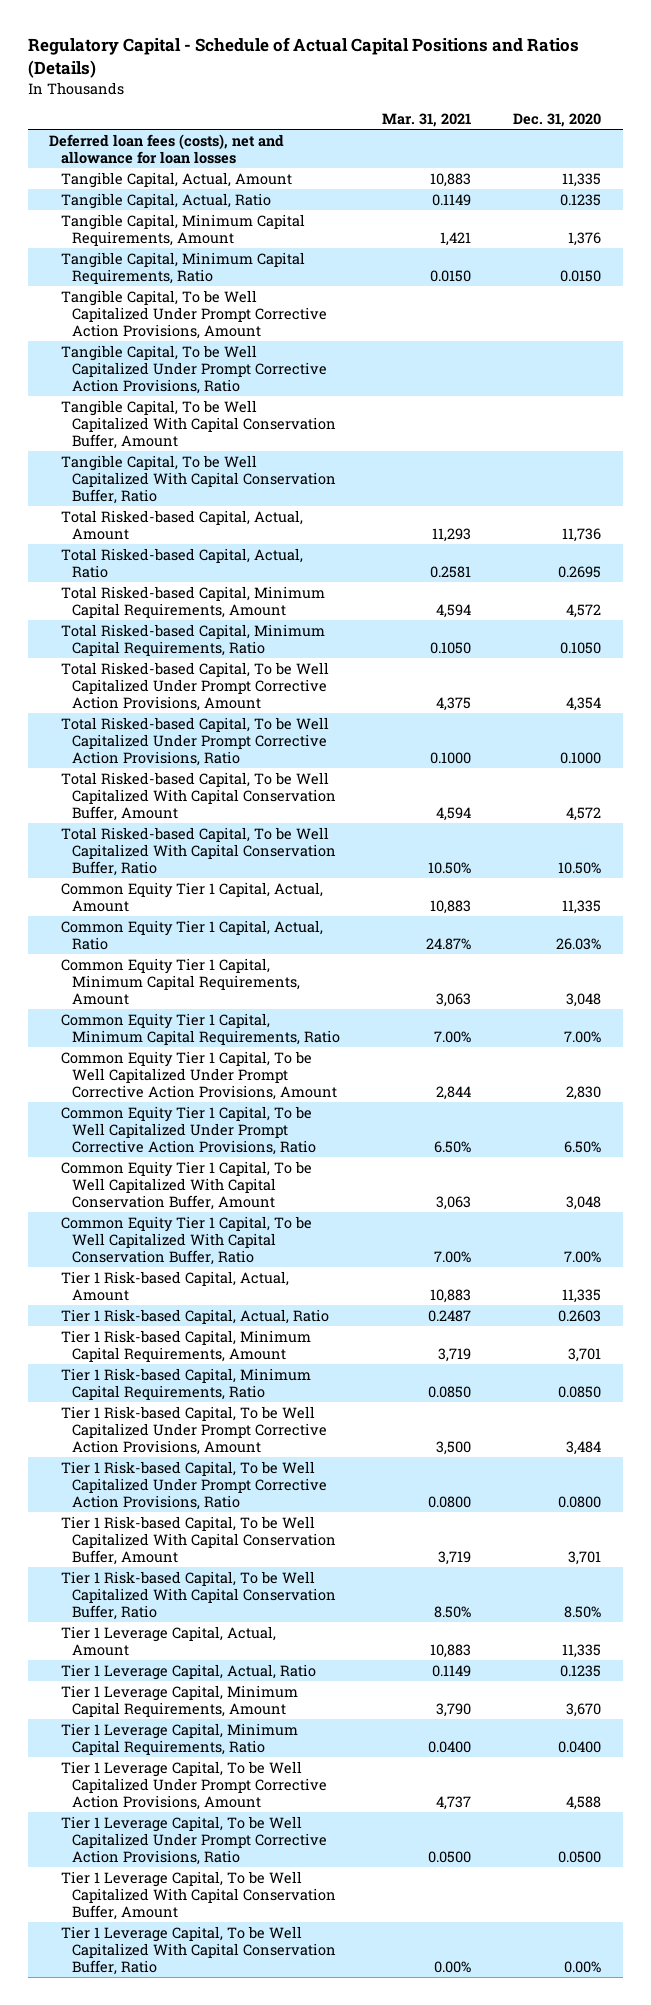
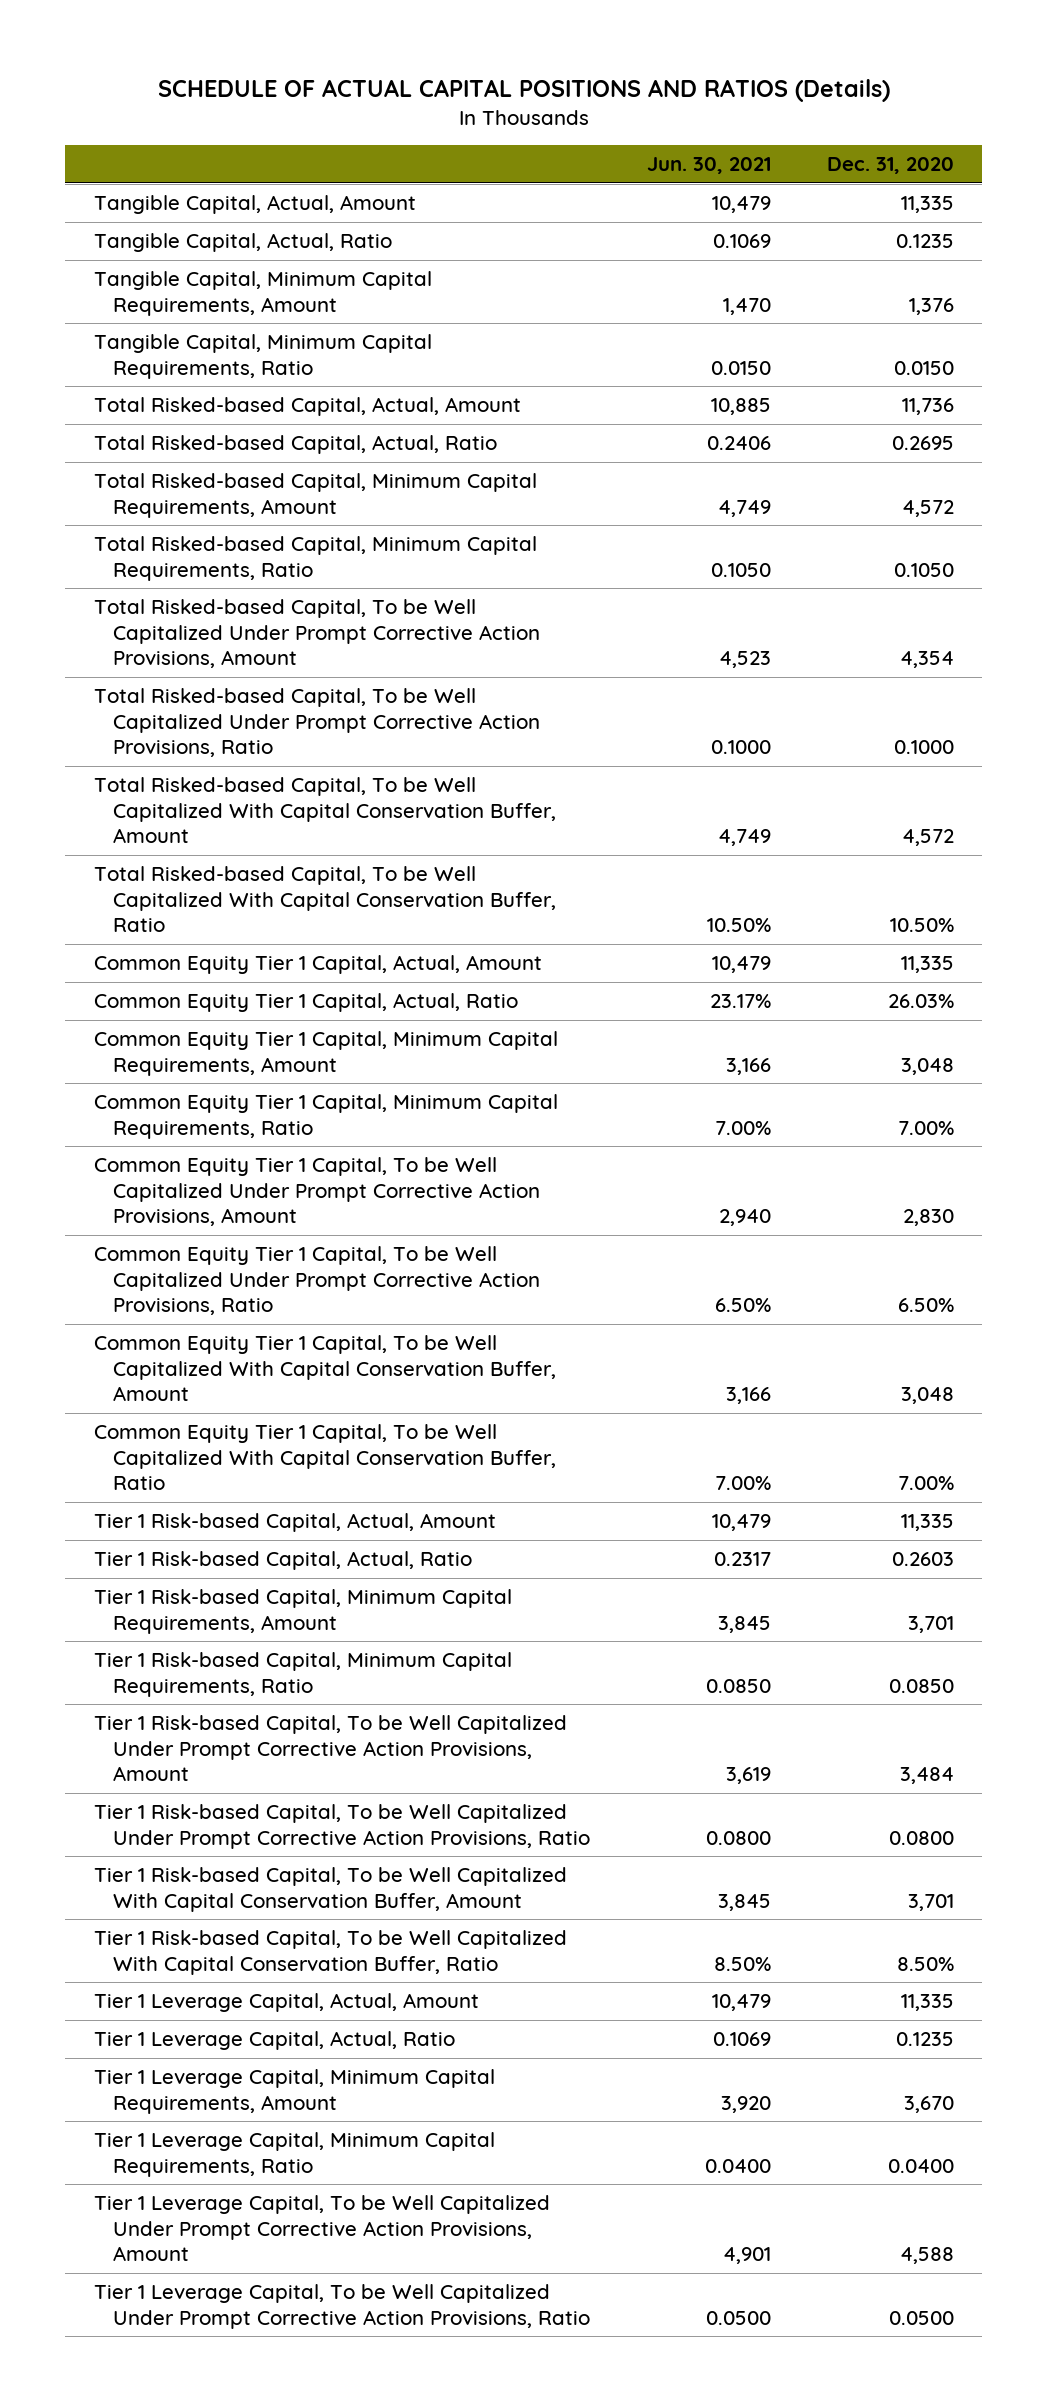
- Regulatory Capital - Schedule of Actual Capital Positions and Ratios (Details)
+ SCHEDULE OF ACTUAL CAPITAL POSITIONS AND RATIOS (Details)
- | Mar. 31, 2021 | Dec. 31, 2020
+ | Jun. 30, 2021 | Dec. 31, 2020
- Deferred loan fees (costs), net and allowance for loan losses
- Tangible Capital, To be Well Capitalized Under Prompt Corrective Action Provisions, Amount
- Tangible Capital, To be Well Capitalized Under Prompt Corrective Action Provisions, Ratio
- Tangible Capital, To be Well Capitalized With Capital Conservation Buffer, Amount
- Tangible Capital, To be Well Capitalized With Capital Conservation Buffer, Ratio
- Tier 1 Leverage Capital, To be Well Capitalized With Capital Conservation Buffer, Amount
- Tier 1 Leverage Capital, To be Well Capitalized With Capital Conservation Buffer, Ratio | 0.00% | 0.00%

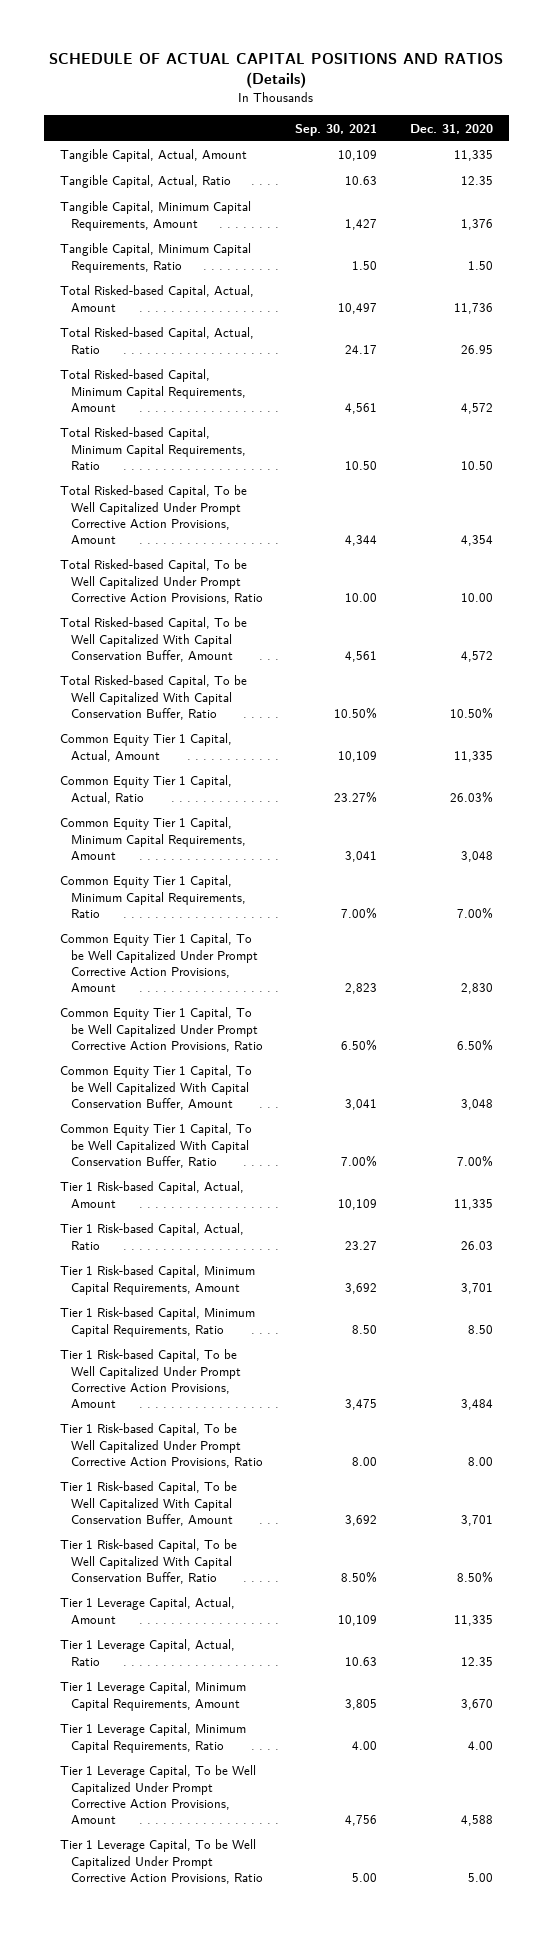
- | Jun. 30, 2021 | Dec. 31, 2020
+ | Sep. 30, 2021 | Dec. 31, 2020
- Tangible Capital, Actual, Ratio | 0.1069 | 0.1235
+ Tangible Capital, Actual, Ratio | 10.63 | 12.35
- Tangible Capital, Minimum Capital Requirements, Ratio | 0.0150 | 0.0150
+ Tangible Capital, Minimum Capital Requirements, Ratio | 1.50 | 1.50
- Total Risked-based Capital, Actual, Ratio | 0.2406 | 0.2695
+ Total Risked-based Capital, Actual, Ratio | 24.17 | 26.95
- Total Risked-based Capital, Minimum Capital Requirements, Ratio | 0.1050 | 0.1050
+ Total Risked-based Capital, Minimum Capital Requirements, Ratio | 10.50 | 10.50
- Total Risked-based Capital, To be Well Capitalized Under Prompt Corrective Action Provisions, Ratio | 0.1000 | 0.1000
+ Total Risked-based Capital, To be Well Capitalized Under Prompt Corrective Action Provisions, Ratio | 10.00 | 10.00
- Tier 1 Risk-based Capital, Actual, Ratio | 0.2317 | 0.2603
+ Tier 1 Risk-based Capital, Actual, Ratio | 23.27 | 26.03
- Tier 1 Risk-based Capital, Minimum Capital Requirements, Ratio | 0.0850 | 0.0850
+ Tier 1 Risk-based Capital, Minimum Capital Requirements, Ratio | 8.50 | 8.50
- Tier 1 Risk-based Capital, To be Well Capitalized Under Prompt Corrective Action Provisions, Ratio | 0.0800 | 0.0800
+ Tier 1 Risk-based Capital, To be Well Capitalized Under Prompt Corrective Action Provisions, Ratio | 8.00 | 8.00
- Tier 1 Leverage Capital, Actual, Ratio | 0.1069 | 0.1235
+ Tier 1 Leverage Capital, Actual, Ratio | 10.63 | 12.35
- Tier 1 Leverage Capital, Minimum Capital Requirements, Ratio | 0.0400 | 0.0400
+ Tier 1 Leverage Capital, Minimum Capital Requirements, Ratio | 4.00 | 4.00
- Tier 1 Leverage Capital, To be Well Capitalized Under Prompt Corrective Action Provisions, Ratio | 0.0500 | 0.0500
+ Tier 1 Leverage Capital, To be Well Capitalized Under Prompt Corrective Action Provisions, Ratio | 5.00 | 5.00

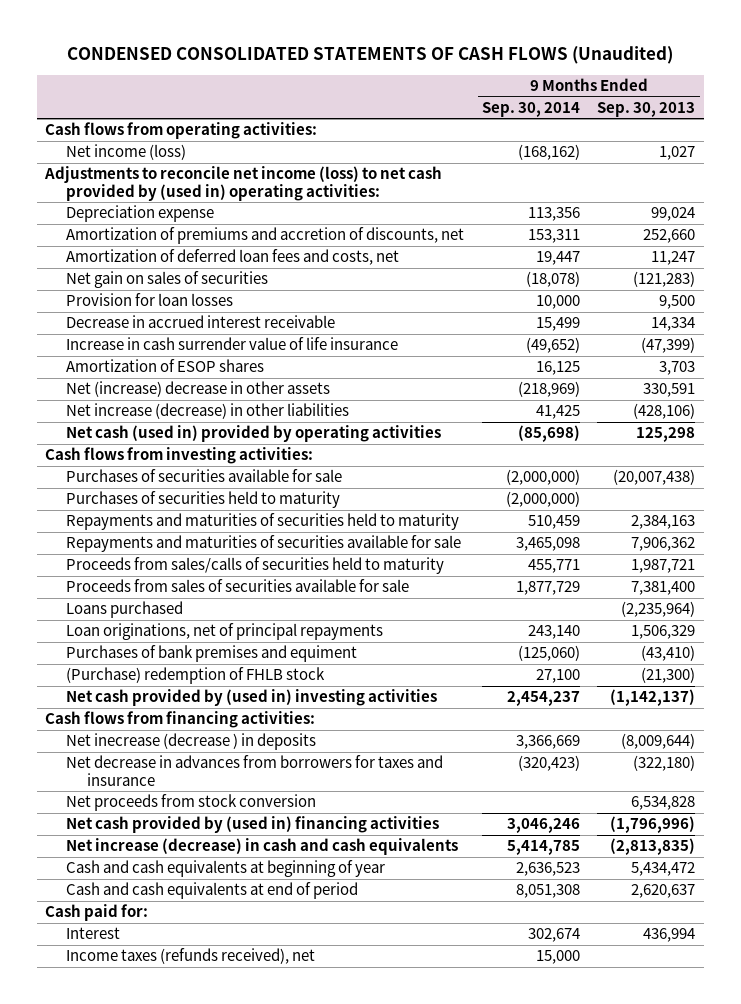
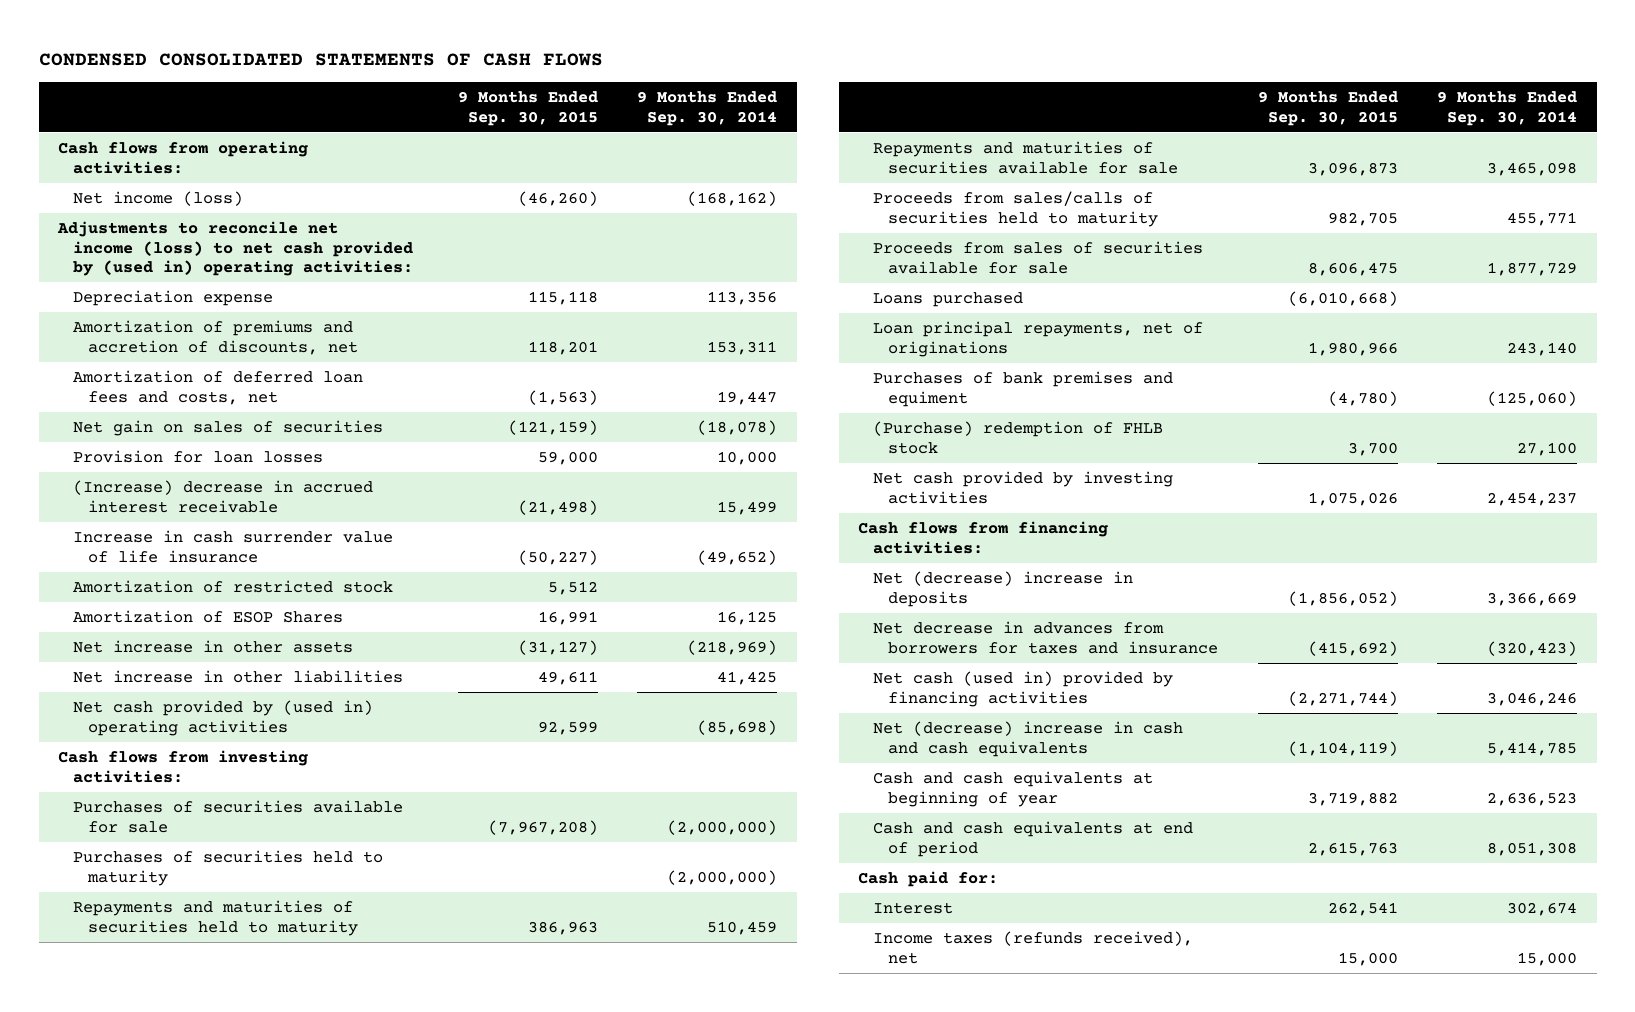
- CONDENSED CONSOLIDATED STATEMENTS OF CASH FLOWS (Unaudited)
+ CONDENSED CONSOLIDATED STATEMENTS OF CASH FLOWS
- | 9 Months Ended Sep. 30, 2014 | 9 Months Ended Sep. 30, 2013
+ | 9 Months Ended Sep. 30, 2015 | 9 Months Ended Sep. 30, 2014
- Decrease in accrued interest receivable | 15,499 | 14,334
+ (Increase) decrease in accrued interest receivable | (21,498) | 15,499
- Amortization of ESOP shares | 16,125 | 3,703
- Net (increase) decrease in other assets | (218,969) | 330,591
- Net increase (decrease) in other liabilities | 41,425 | (428,106)
- Net cash (used in) provided by operating activities | (85,698) | 125,298
+ Amortization of restricted stock | 5,512 |
+ Amortization of ESOP Shares | 16,991 | 16,125
+ Net increase in other assets | (31,127) | (218,969)
+ Net increase in other liabilities | 49,611 | 41,425
+ Net cash provided by (used in) operating activities | 92,599 | (85,698)
- Loan originations, net of principal repayments | 243,140 | 1,506,329
+ Loan principal repayments, net of originations | 1,980,966 | 243,140
- Net cash provided by (used in) investing activities | 2,454,237 | (1,142,137)
+ Net cash provided by investing activities | 1,075,026 | 2,454,237
- Net inecrease (decrease ) in deposits | 3,366,669 | (8,009,644)
+ Net (decrease) increase in deposits | (1,856,052) | 3,366,669
- Net proceeds from stock conversion | | 6,534,828
- Net cash provided by (used in) financing activities | 3,046,246 | (1,796,996)
- Net increase (decrease) in cash and cash equivalents | 5,414,785 | (2,813,835)
+ Net cash (used in) provided by financing activities | (2,271,744) | 3,046,246
+ Net (decrease) increase in cash and cash equivalents | (1,104,119) | 5,414,785

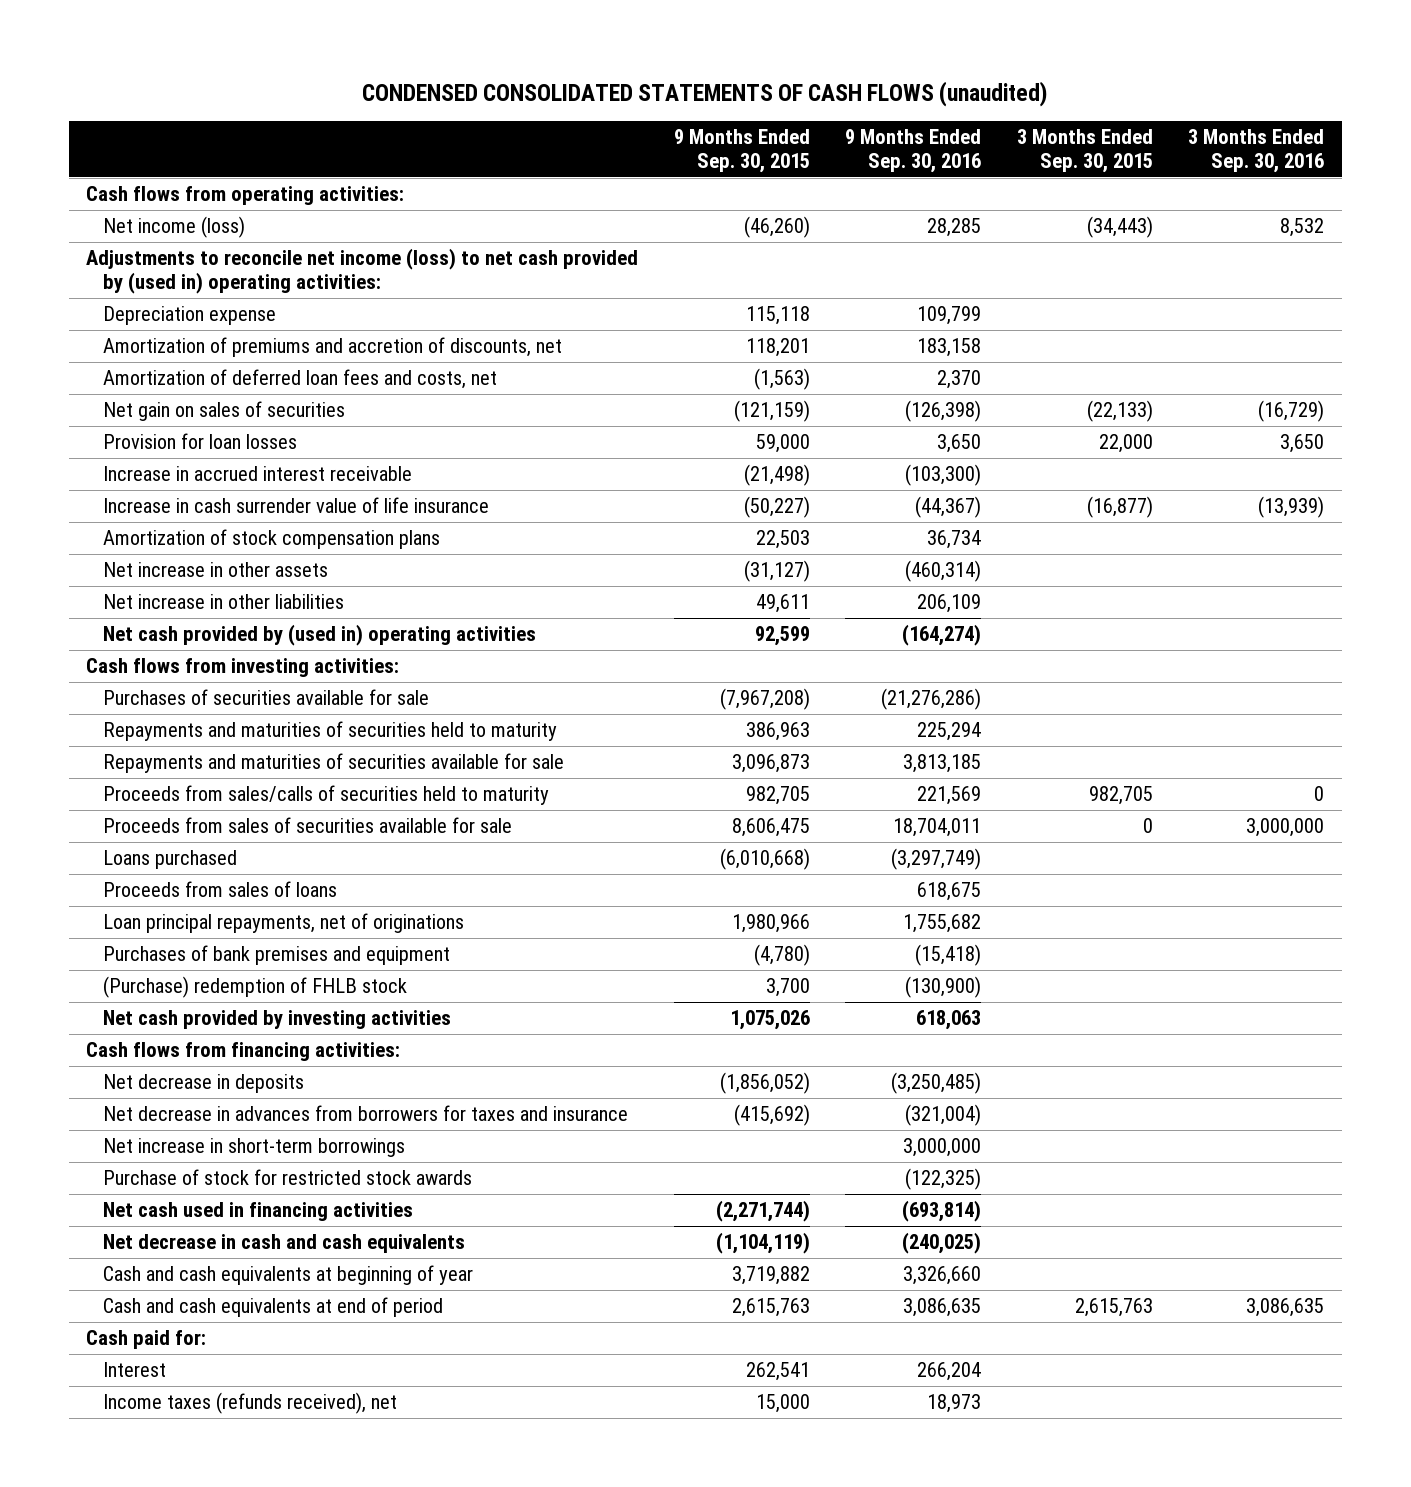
- CONDENSED CONSOLIDATED STATEMENTS OF CASH FLOWS
+ CONDENSED CONSOLIDATED STATEMENTS OF CASH FLOWS (unaudited)
- | 9 Months Ended Sep. 30, 2015 | 9 Months Ended Sep. 30, 2014
+ | 9 Months Ended Sep. 30, 2015 | 9 Months Ended Sep. 30, 2016 | 3 Months Ended Sep. 30, 2015 | 3 Months Ended Sep. 30, 2016
- (Increase) decrease in accrued interest receivable | (21,498) | 15,499
+ Increase in accrued interest receivable | (21,498) | (103,300) | |
- Amortization of restricted stock | 5,512 |
- Amortization of ESOP Shares | 16,991 | 16,125
+ Amortization of stock compensation plans | 22,503 | 36,734 | |
- Purchases of securities held to maturity | | (2,000,000)
+ Proceeds from sales of loans | | 618,675 | |
- Purchases of bank premises and equiment | (4,780) | (125,060)
+ Purchases of bank premises and equipment | (4,780) | (15,418) | |
- Net (decrease) increase in deposits | (1,856,052) | 3,366,669
+ Net decrease in deposits | (1,856,052) | (3,250,485) | |
- Net cash (used in) provided by financing activities | (2,271,744) | 3,046,246
- Net (decrease) increase in cash and cash equivalents | (1,104,119) | 5,414,785
+ Net increase in short-term borrowings | | 3,000,000 | |
+ Purchase of stock for restricted stock awards | | (122,325) | |
+ Net cash used in financing activities | (2,271,744) | (693,814) | |
+ Net decrease in cash and cash equivalents | (1,104,119) | (240,025) | |

